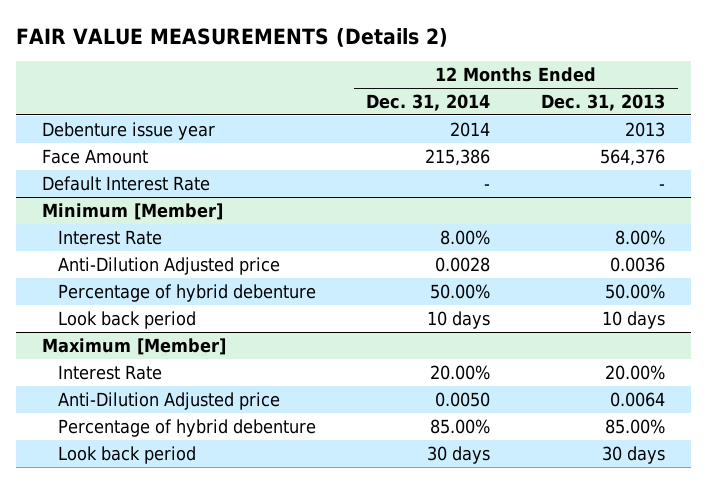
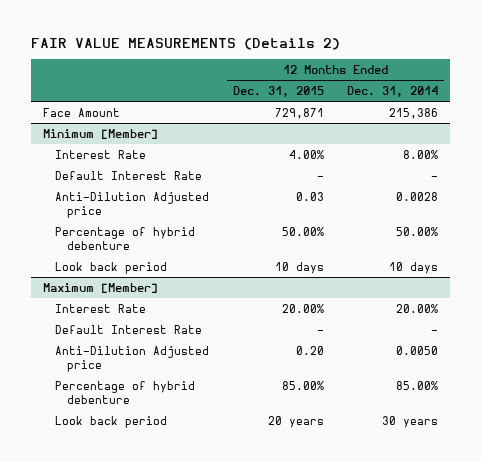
- | 12 Months Ended Dec. 31, 2014 | 12 Months Ended Dec. 31, 2013
+ | 12 Months Ended Dec. 31, 2015 | 12 Months Ended Dec. 31, 2014
- Debenture issue year | 2014 | 2013
- Default Interest Rate | - | -
@ Minimum [Member]
+ Default Interest Rate | - | -
@ Maximum [Member]
+ Default Interest Rate | - | -
- Look back period | 30 days | 30 days
+ Look back period | 20 years | 30 years

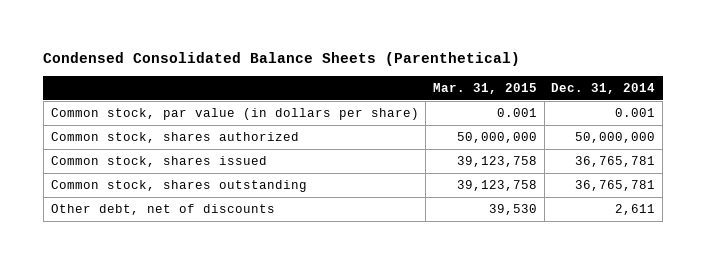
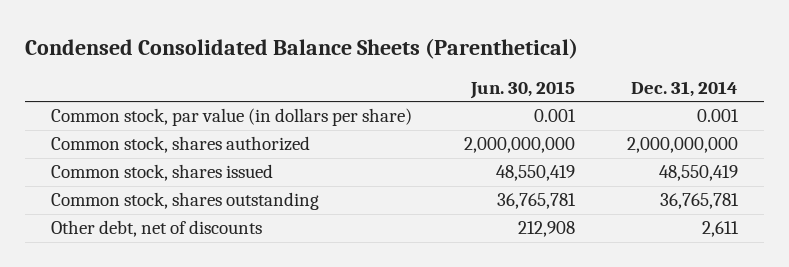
- | Mar. 31, 2015 | Dec. 31, 2014
+ | Jun. 30, 2015 | Dec. 31, 2014
- Common stock, shares authorized | 50,000,000 | 50,000,000
- Common stock, shares issued | 39,123,758 | 36,765,781
+ Common stock, shares authorized | 2,000,000,000 | 2,000,000,000
+ Common stock, shares issued | 48,550,419 | 48,550,419

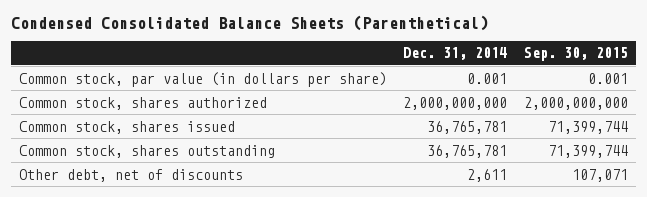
- | Jun. 30, 2015 | Dec. 31, 2014
+ | Dec. 31, 2014 | Sep. 30, 2015
- Common stock, shares issued | 48,550,419 | 48,550,419
+ Common stock, shares issued | 36,765,781 | 71,399,744

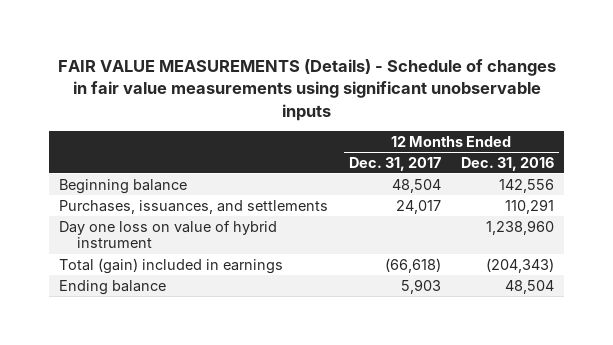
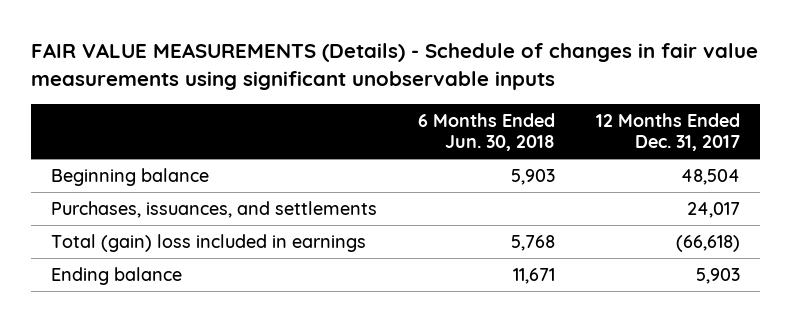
- | 12 Months Ended Dec. 31, 2017 | 12 Months Ended Dec. 31, 2016
+ | 6 Months Ended Jun. 30, 2018 | 12 Months Ended Dec. 31, 2017
- Day one loss on value of hybrid instrument | | 1,238,960
- Total (gain) included in earnings | (66,618) | (204,343)
+ Total (gain) loss included in earnings | 5,768 | (66,618)

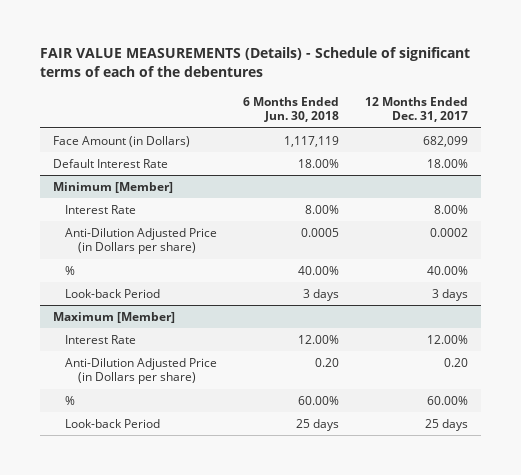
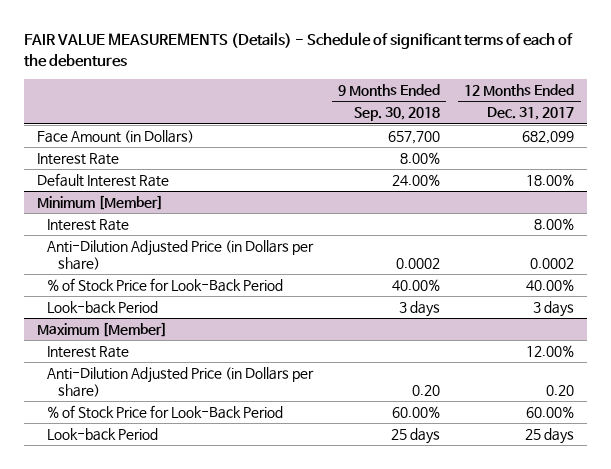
- | 6 Months Ended Jun. 30, 2018 | 12 Months Ended Dec. 31, 2017
+ | 9 Months Ended Sep. 30, 2018 | 12 Months Ended Dec. 31, 2017
+ Interest Rate | 8.00% |
@ Minimum [Member]
- % | 40.00% | 40.00%
+ % of Stock Price for Look-Back Period | 40.00% | 40.00%
@ Maximum [Member]
- % | 60.00% | 60.00%
+ % of Stock Price for Look-Back Period | 60.00% | 60.00%

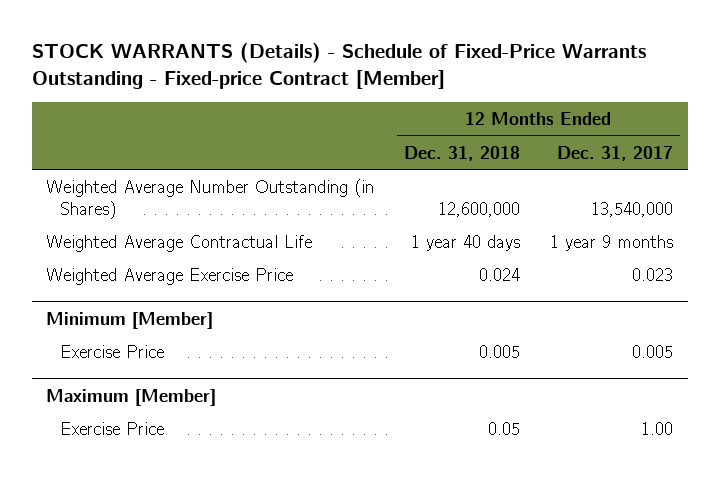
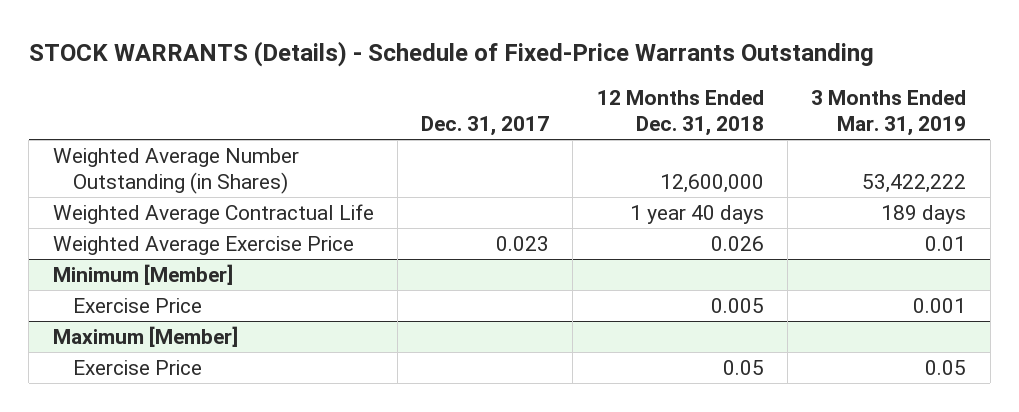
- STOCK WARRANTS (Details) - Schedule of Fixed-Price Warrants Outstanding - Fixed-price Contract [Member]
+ STOCK WARRANTS (Details) - Schedule of Fixed-Price Warrants Outstanding
- | 12 Months Ended Dec. 31, 2018 | 12 Months Ended Dec. 31, 2017
+ | Dec. 31, 2017 | 12 Months Ended Dec. 31, 2018 | 3 Months Ended Mar. 31, 2019
- Weighted Average Exercise Price | 0.024 | 0.023
+ Weighted Average Exercise Price | 0.023 | 0.026 | 0.01

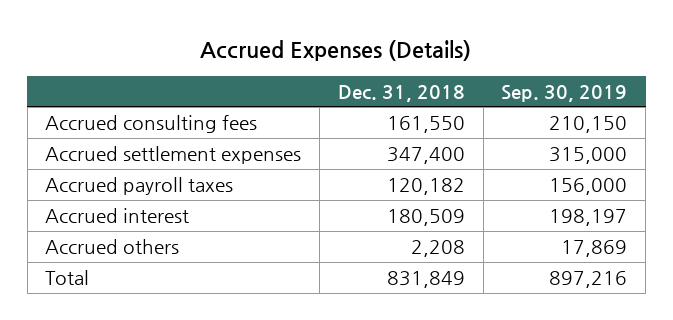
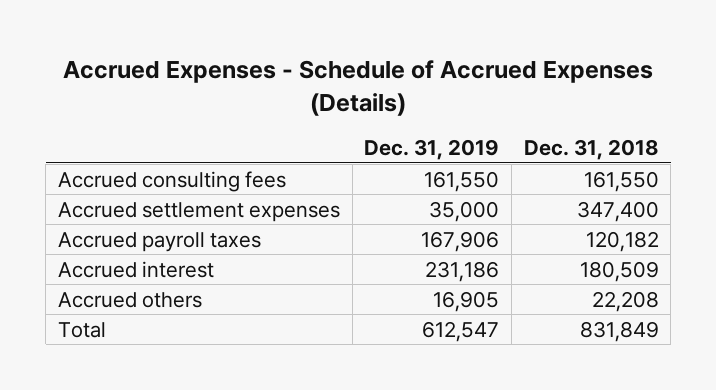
- Accrued Expenses (Details)
+ Accrued Expenses - Schedule of Accrued Expenses (Details)
- | Dec. 31, 2018 | Sep. 30, 2019
+ | Dec. 31, 2019 | Dec. 31, 2018
- Accrued others | 2,208 | 17,869
+ Accrued others | 16,905 | 22,208

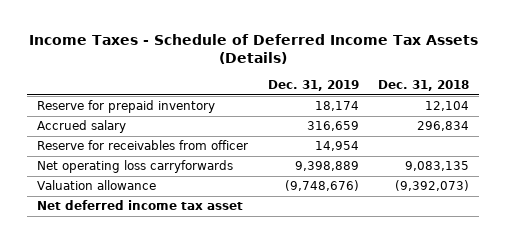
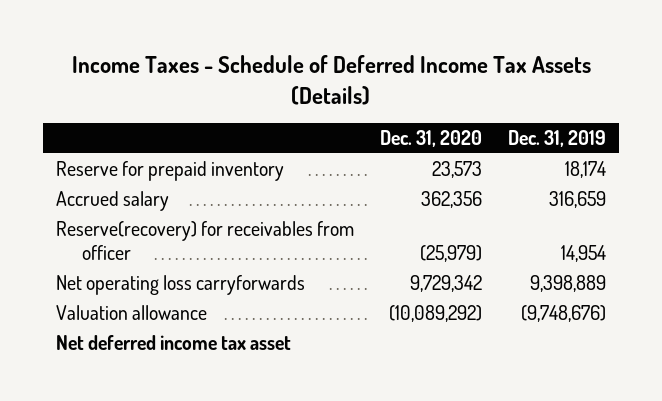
- | Dec. 31, 2019 | Dec. 31, 2018
+ | Dec. 31, 2020 | Dec. 31, 2019
- Reserve for receivables from officer | 14,954 |
+ Reserve(recovery) for receivables from officer | (25,979) | 14,954

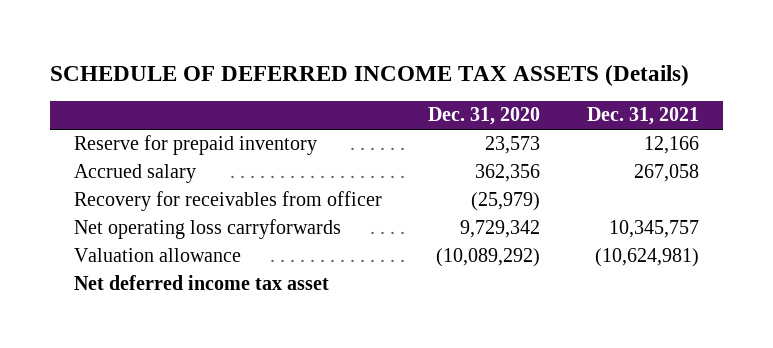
- Income Taxes - Schedule of Deferred Income Tax Assets (Details)
+ SCHEDULE OF DEFERRED INCOME TAX ASSETS (Details)
- | Dec. 31, 2020 | Dec. 31, 2019
+ | Dec. 31, 2020 | Dec. 31, 2021
- Reserve(recovery) for receivables from officer | (25,979) | 14,954
+ Recovery for receivables from officer | (25,979) |

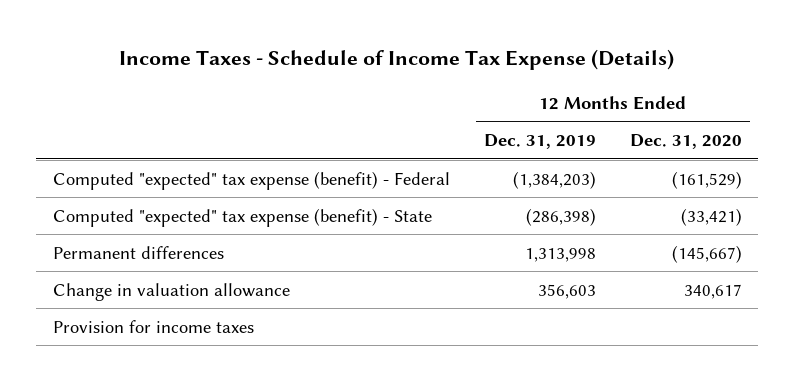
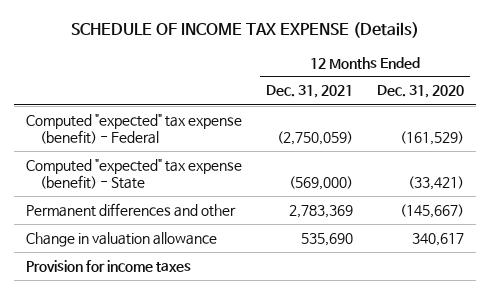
- Income Taxes - Schedule of Income Tax Expense (Details)
+ SCHEDULE OF INCOME TAX EXPENSE (Details)
- | 12 Months Ended Dec. 31, 2019 | 12 Months Ended Dec. 31, 2020
+ | 12 Months Ended Dec. 31, 2021 | 12 Months Ended Dec. 31, 2020
- Permanent differences | 1,313,998 | (145,667)
+ Permanent differences and other | 2,783,369 | (145,667)

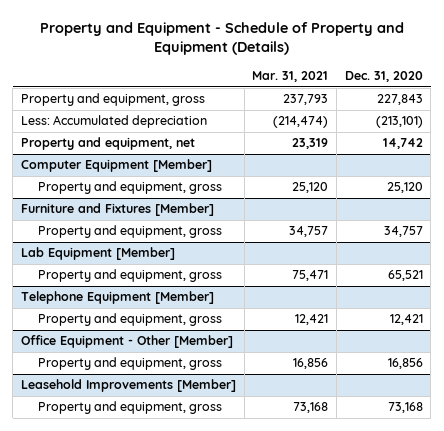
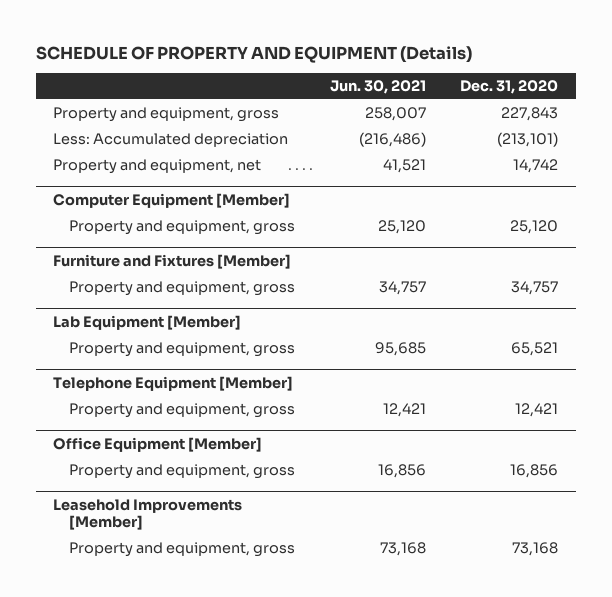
- Property and Equipment - Schedule of Property and Equipment (Details)
+ SCHEDULE OF PROPERTY AND EQUIPMENT (Details)
- | Mar. 31, 2021 | Dec. 31, 2020
+ | Jun. 30, 2021 | Dec. 31, 2020
- Office Equipment - Other [Member]
+ Office Equipment [Member]

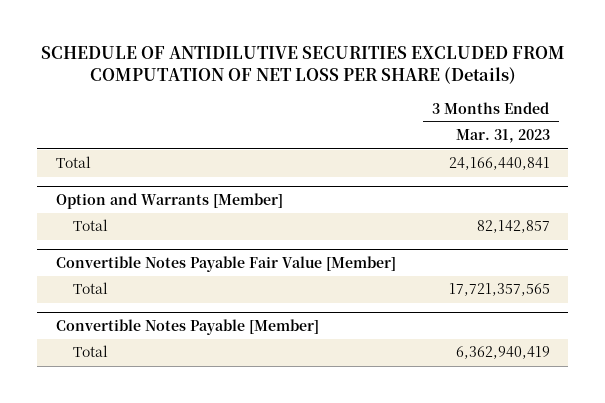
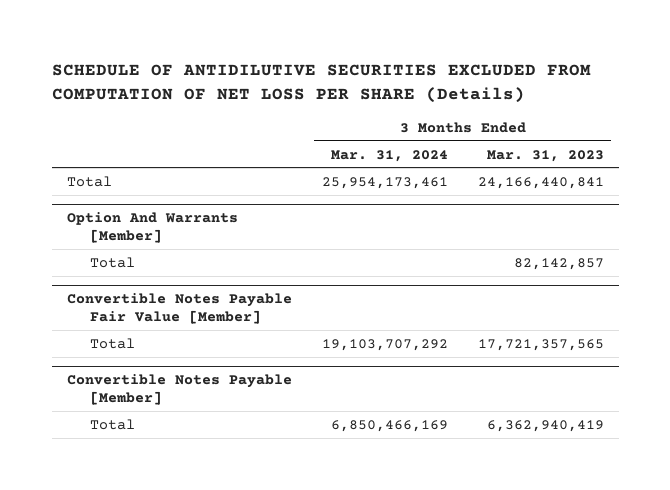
- | 3 Months Ended Mar. 31, 2023
+ | 3 Months Ended Mar. 31, 2024 | 3 Months Ended Mar. 31, 2023
- Option and Warrants [Member]
+ Option And Warrants [Member]

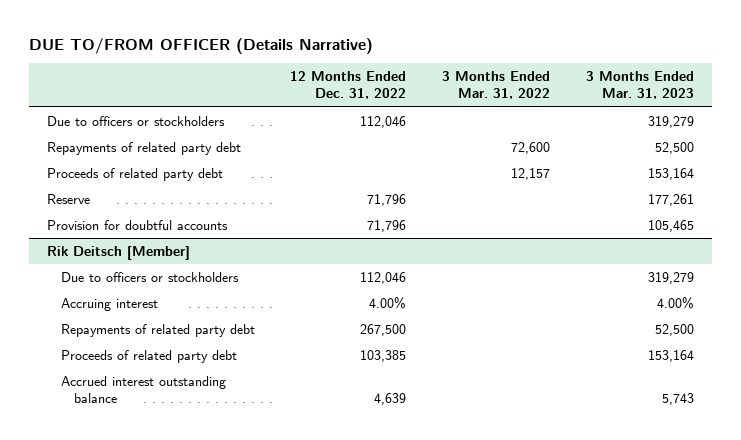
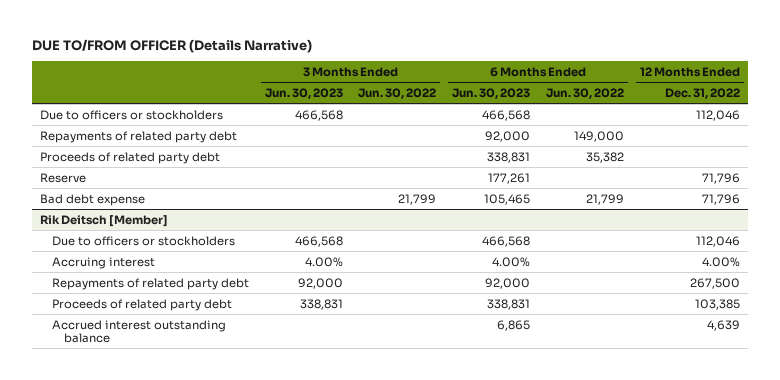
- | 12 Months Ended Dec. 31, 2022 | 3 Months Ended Mar. 31, 2022 | 3 Months Ended Mar. 31, 2023
+ | 3 Months Ended Jun. 30, 2023 | 3 Months Ended Jun. 30, 2022 | 6 Months Ended Jun. 30, 2023 | 6 Months Ended Jun. 30, 2022 | 12 Months Ended Dec. 31, 2022
- Provision for doubtful accounts | 71,796 | | 105,465
+ Bad debt expense | | 21,799 | 105,465 | 21,799 | 71,796

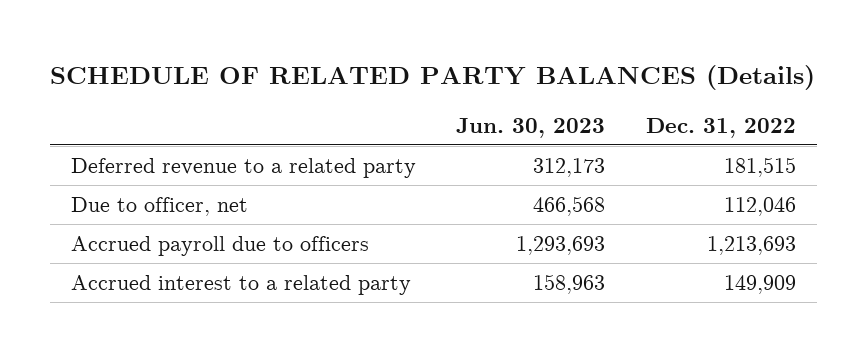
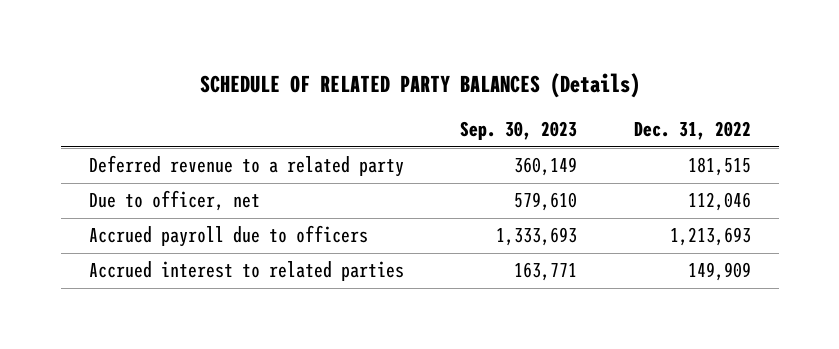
- | Jun. 30, 2023 | Dec. 31, 2022
+ | Sep. 30, 2023 | Dec. 31, 2022
- Accrued interest to a related party | 158,963 | 149,909
+ Accrued interest to related parties | 163,771 | 149,909

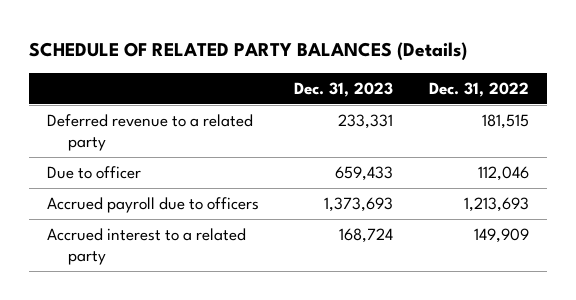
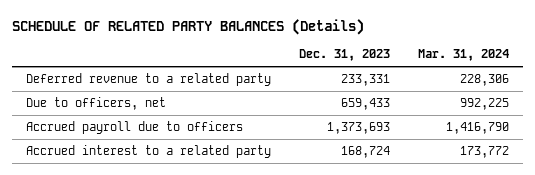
- | Dec. 31, 2023 | Dec. 31, 2022
+ | Dec. 31, 2023 | Mar. 31, 2024
- Due to officer | 659,433 | 112,046
+ Due to officers, net | 659,433 | 992,225

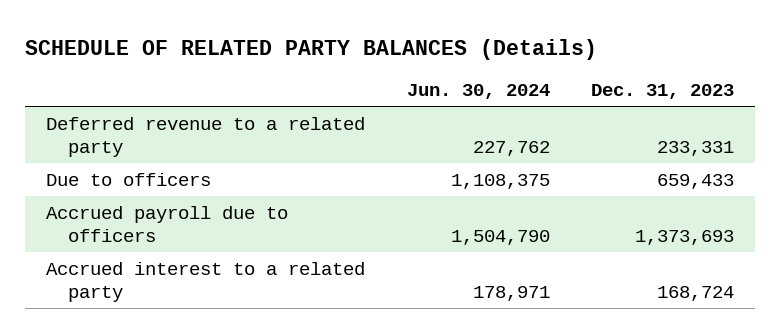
- | Dec. 31, 2023 | Mar. 31, 2024
+ | Jun. 30, 2024 | Dec. 31, 2023
- Due to officers, net | 659,433 | 992,225
+ Due to officers | 1,108,375 | 659,433

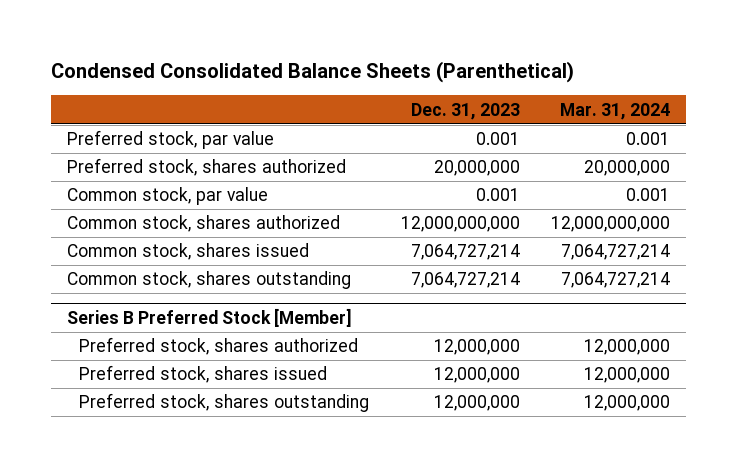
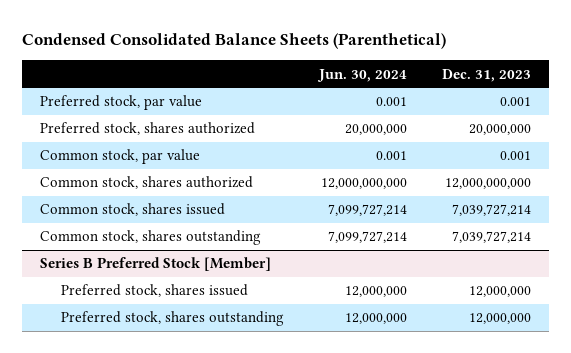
- | Dec. 31, 2023 | Mar. 31, 2024
+ | Jun. 30, 2024 | Dec. 31, 2023
- Common stock, shares issued | 7,064,727,214 | 7,064,727,214
- Common stock, shares outstanding | 7,064,727,214 | 7,064,727,214
+ Common stock, shares issued | 7,099,727,214 | 7,039,727,214
+ Common stock, shares outstanding | 7,099,727,214 | 7,039,727,214
@ Series B Preferred Stock [Member]
- Preferred stock, shares authorized | 12,000,000 | 12,000,000

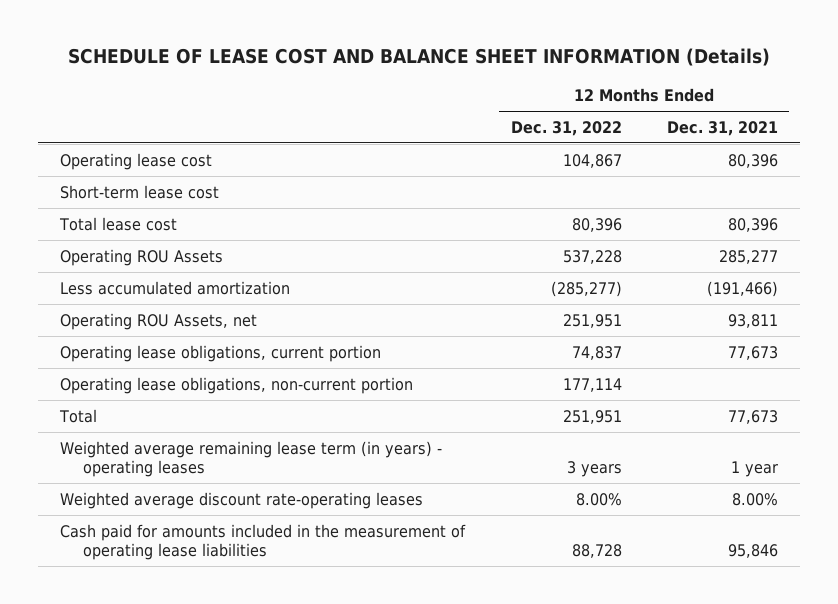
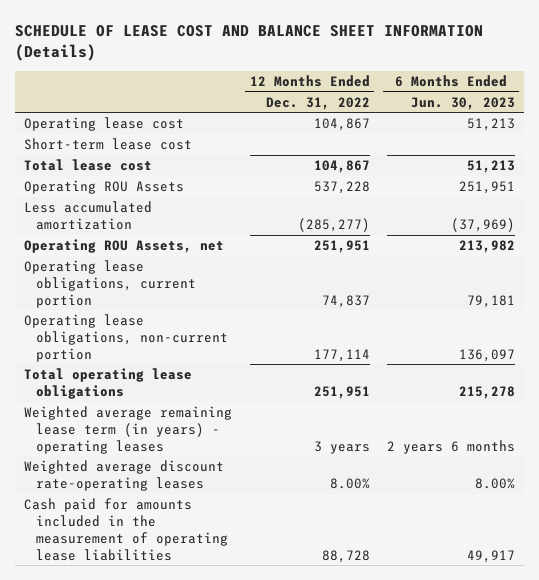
- | 12 Months Ended Dec. 31, 2022 | 12 Months Ended Dec. 31, 2021
+ | 12 Months Ended Dec. 31, 2022 | 6 Months Ended Jun. 30, 2023
- Total lease cost | 80,396 | 80,396
+ Total lease cost | 104,867 | 51,213
- Total | 251,951 | 77,673
+ Total operating lease obligations | 251,951 | 215,278

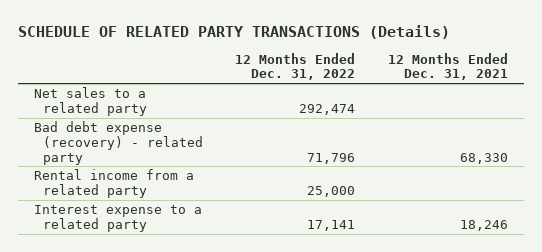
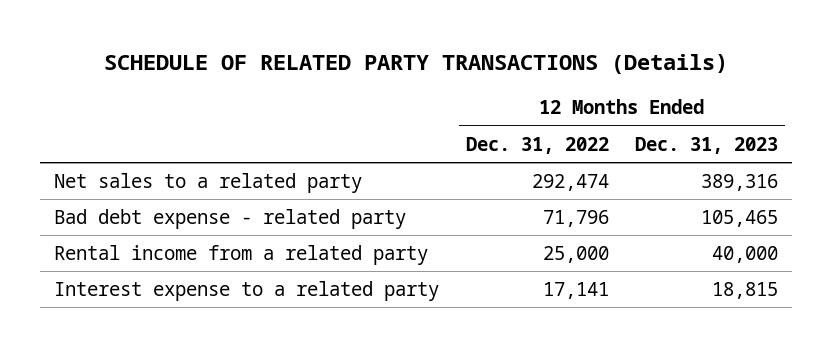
- | 12 Months Ended Dec. 31, 2022 | 12 Months Ended Dec. 31, 2021
+ | 12 Months Ended Dec. 31, 2022 | 12 Months Ended Dec. 31, 2023
- Bad debt expense (recovery) - related party | 71,796 | 68,330
+ Bad debt expense - related party | 71,796 | 105,465

